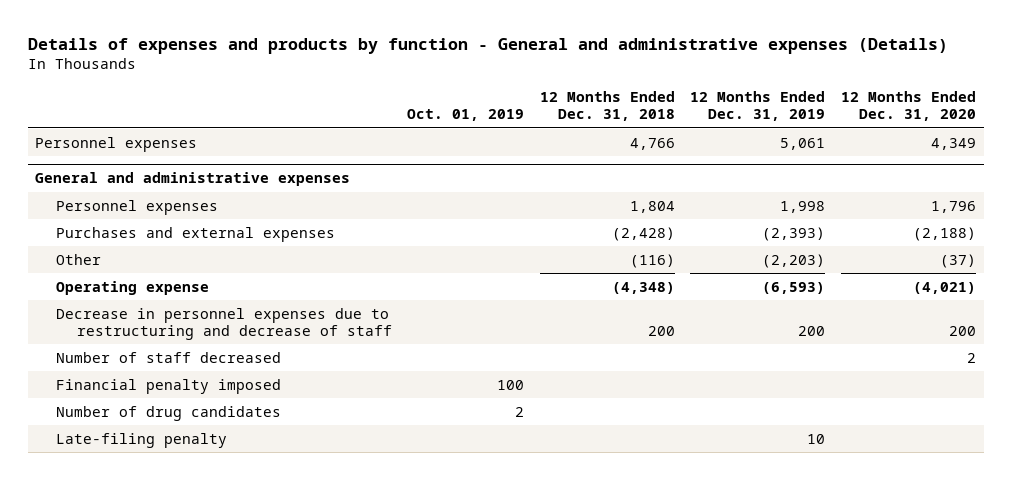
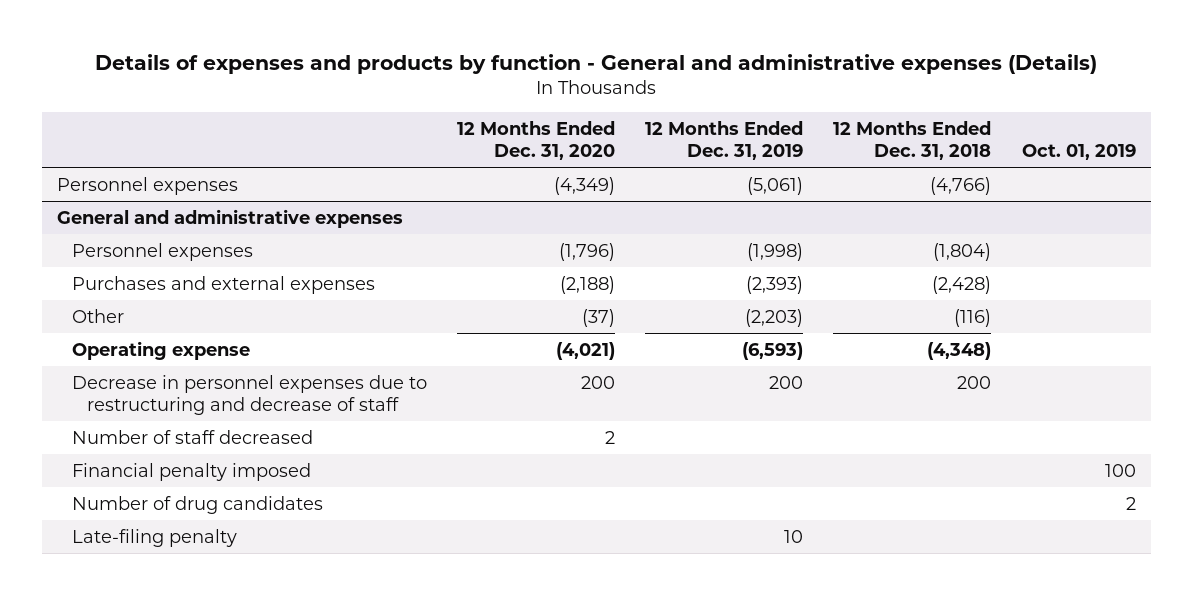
- | Oct. 01, 2019 | 12 Months Ended Dec. 31, 2018 | 12 Months Ended Dec. 31, 2019 | 12 Months Ended Dec. 31, 2020
+ | 12 Months Ended Dec. 31, 2020 | 12 Months Ended Dec. 31, 2019 | 12 Months Ended Dec. 31, 2018 | Oct. 01, 2019
- Personnel expenses | | 4,766 | 5,061 | 4,349
+ Personnel expenses | (4,349) | (5,061) | (4,766) |
@ General and administrative expenses
- Personnel expenses | | 1,804 | 1,998 | 1,796
+ Personnel expenses | (1,796) | (1,998) | (1,804) |

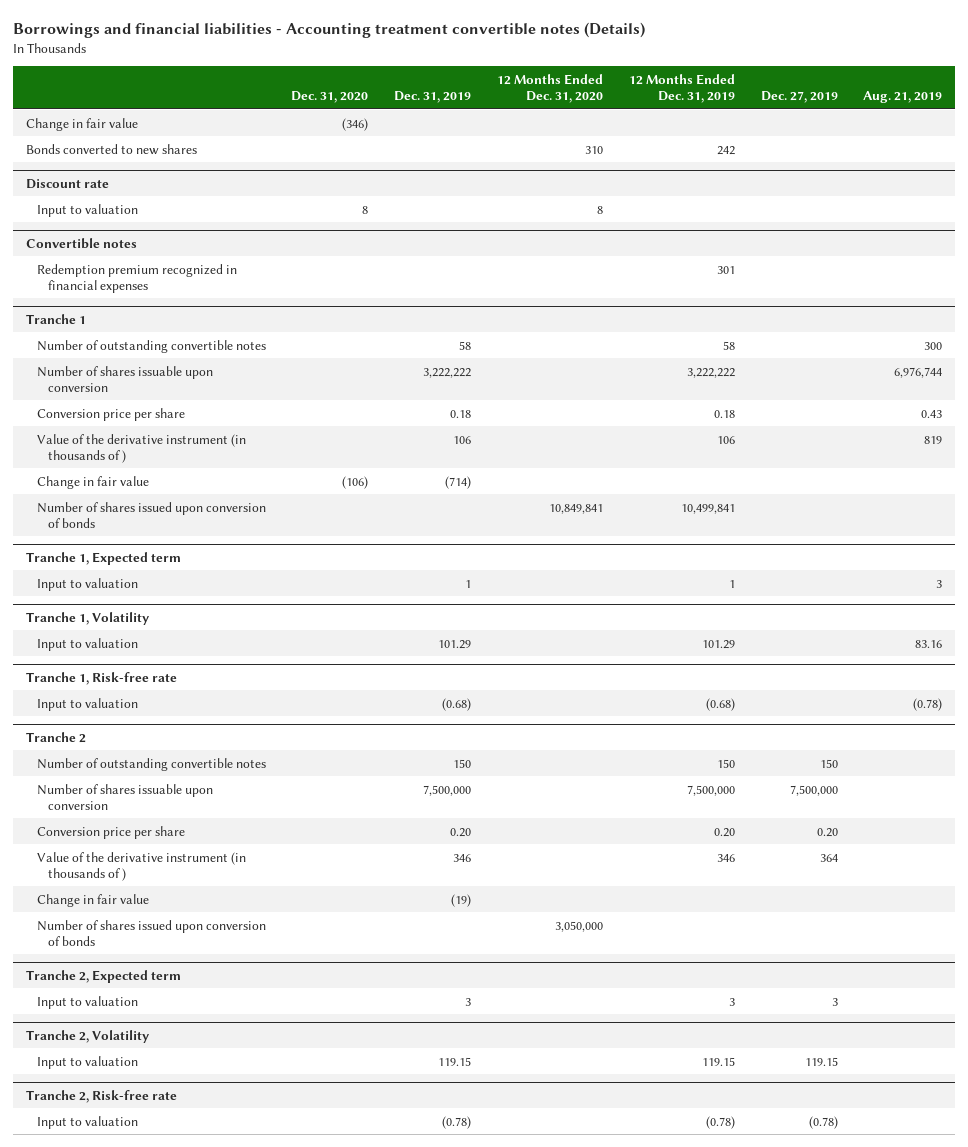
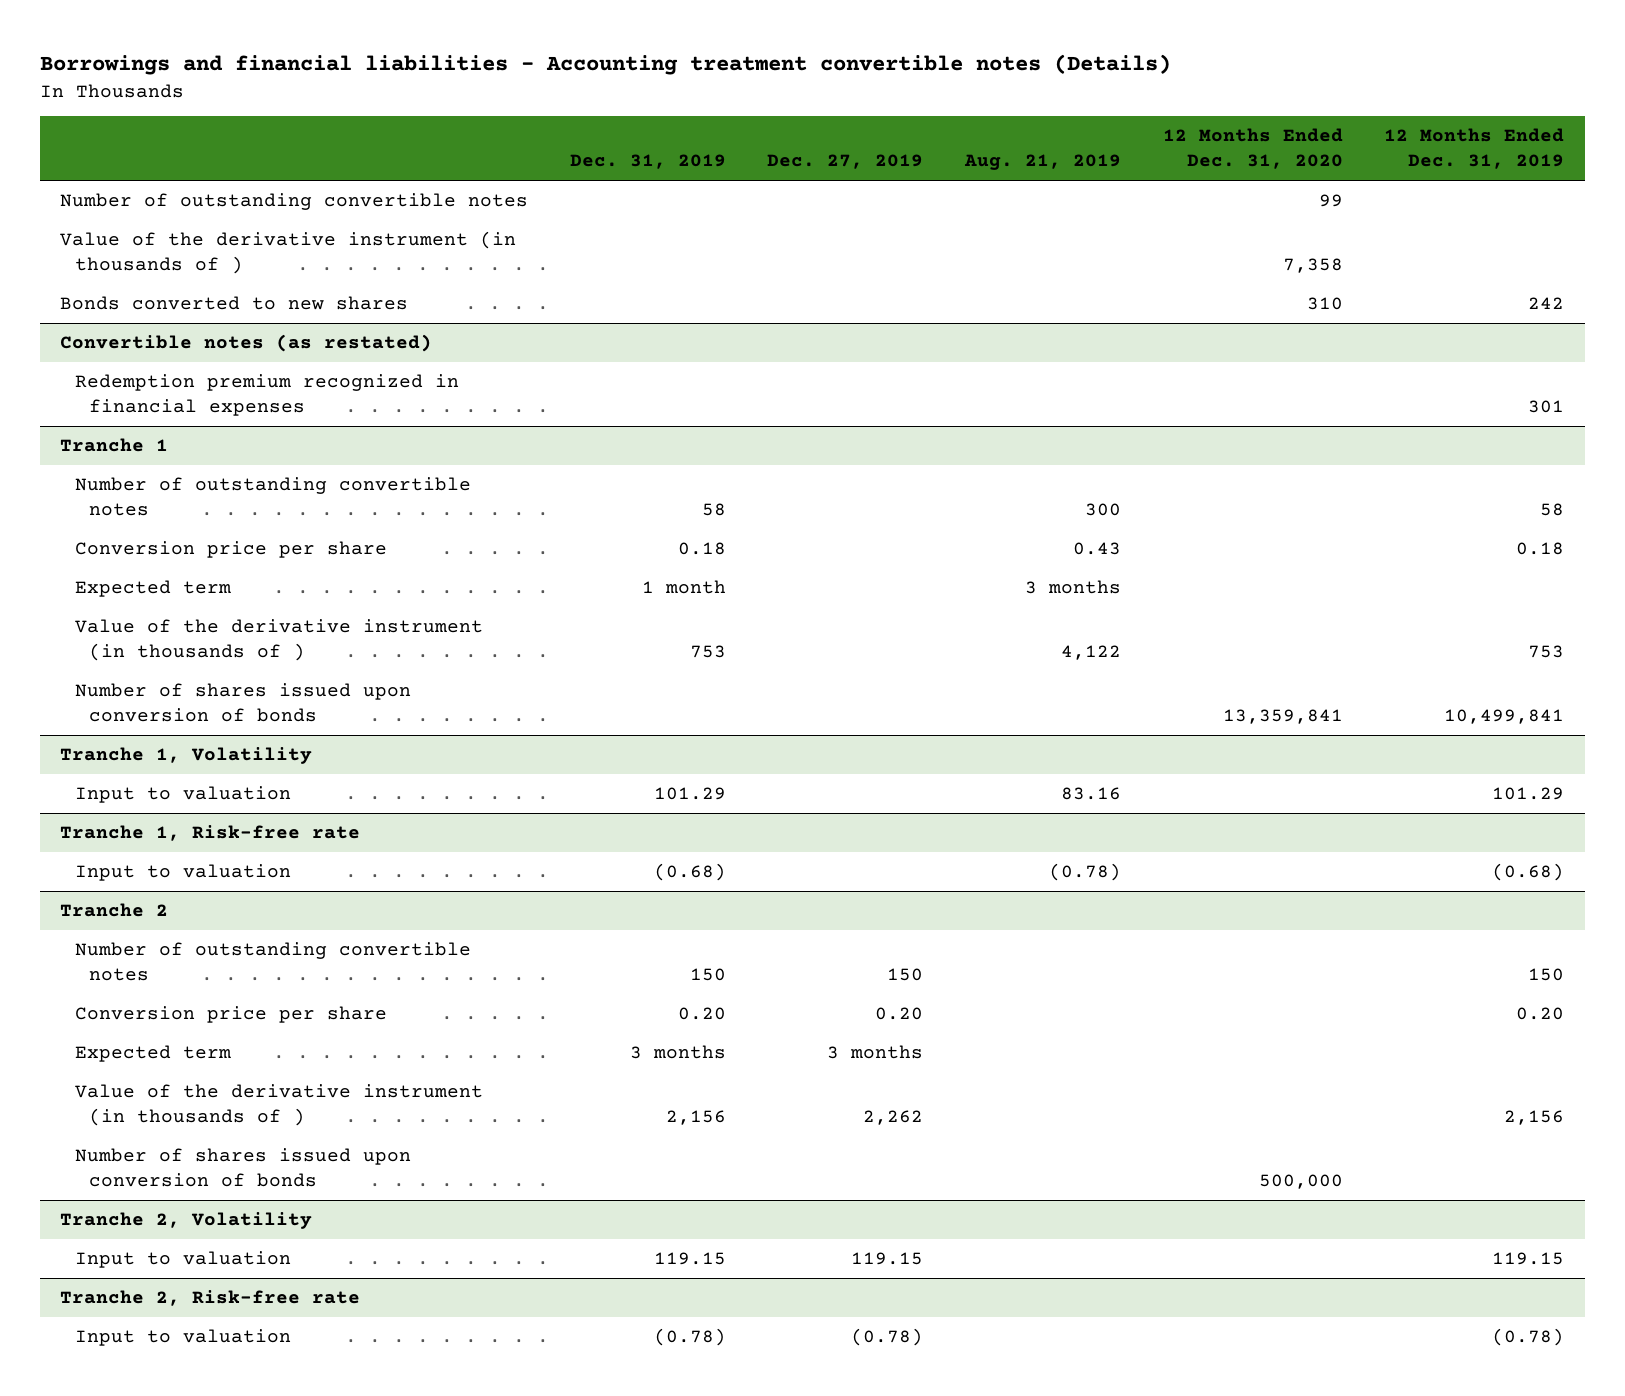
- | Dec. 31, 2020 | Dec. 31, 2019 | 12 Months Ended Dec. 31, 2020 | 12 Months Ended Dec. 31, 2019 | Dec. 27, 2019 | Aug. 21, 2019
+ | Dec. 31, 2019 | Dec. 27, 2019 | Aug. 21, 2019 | 12 Months Ended Dec. 31, 2020 | 12 Months Ended Dec. 31, 2019
- Change in fair value | (346) | | | | |
+ Number of outstanding convertible notes | | | | 99 |
+ Value of the derivative instrument (in thousands of ) | | | | 7,358 |
- Discount rate
- Input to valuation | 8 | | 8 | | |
- Convertible notes
+ Convertible notes (as restated)
@ Tranche 1
- Number of shares issuable upon conversion | | 3,222,222 | | 3,222,222 | | 6,976,744
- Value of the derivative instrument (in thousands of ) | | 106 | | 106 | | 819
- Change in fair value | (106) | (714) | | | |
- Number of shares issued upon conversion of bonds | | | 10,849,841 | 10,499,841 | |
- Tranche 1, Expected term
- Input to valuation | | 1 | | 1 | | 3
@ Tranche 1
+ Expected term | 1 month | | 3 months | |
+ Value of the derivative instrument (in thousands of ) | 753 | | 4,122 | | 753
+ Number of shares issued upon conversion of bonds | | | | 13,359,841 | 10,499,841
@ Tranche 2
- Number of shares issuable upon conversion | | 7,500,000 | | 7,500,000 | 7,500,000 |
- Value of the derivative instrument (in thousands of ) | | 346 | | 346 | 364 |
- Change in fair value | | (19) | | | |
- Number of shares issued upon conversion of bonds | | | 3,050,000 | | |
- Tranche 2, Expected term
- Input to valuation | | 3 | | 3 | 3 |
@ Tranche 2
+ Expected term | 3 months | 3 months | | |
+ Value of the derivative instrument (in thousands of ) | 2,156 | 2,262 | | | 2,156
+ Number of shares issued upon conversion of bonds | | | | 500,000 |

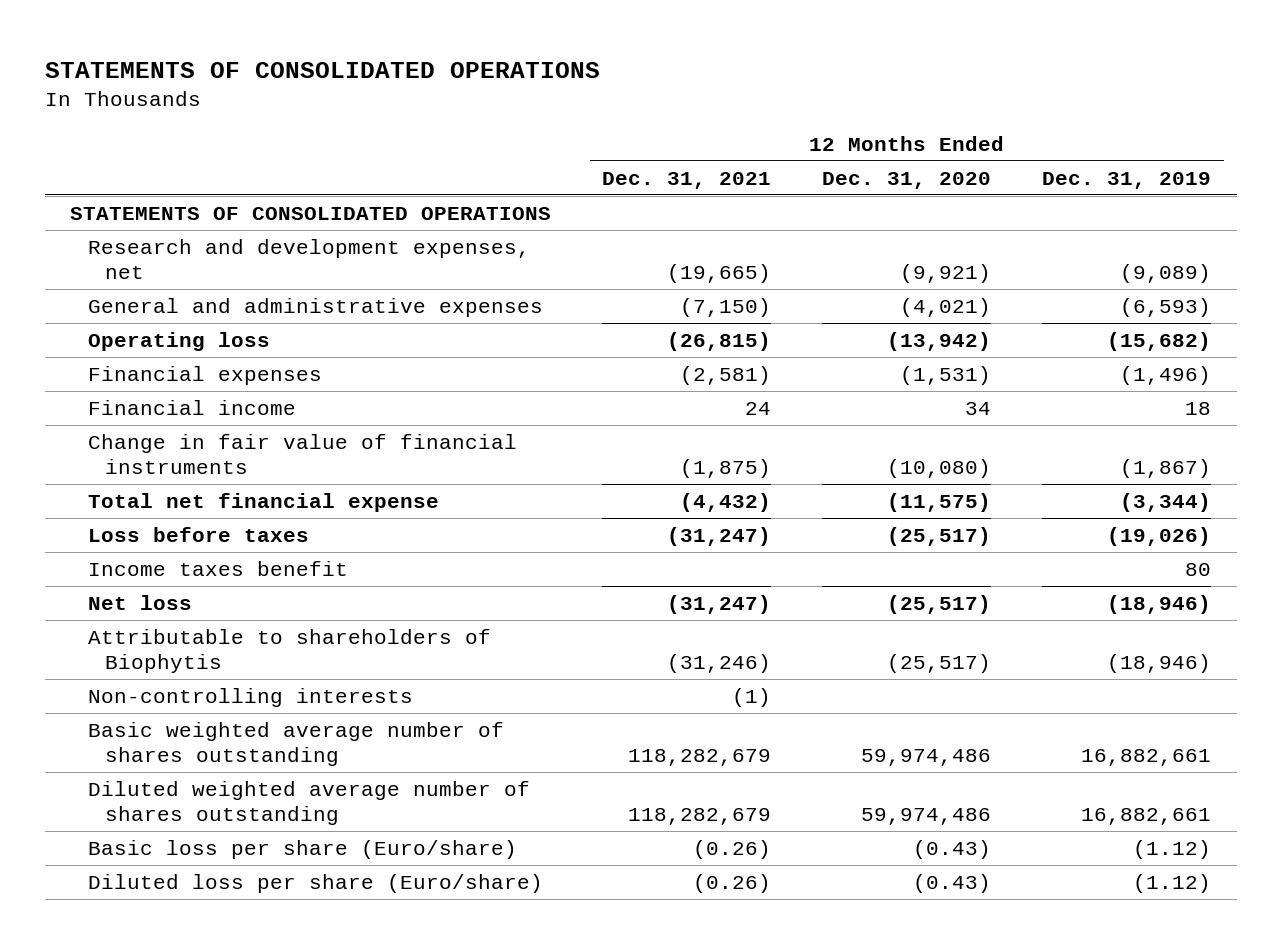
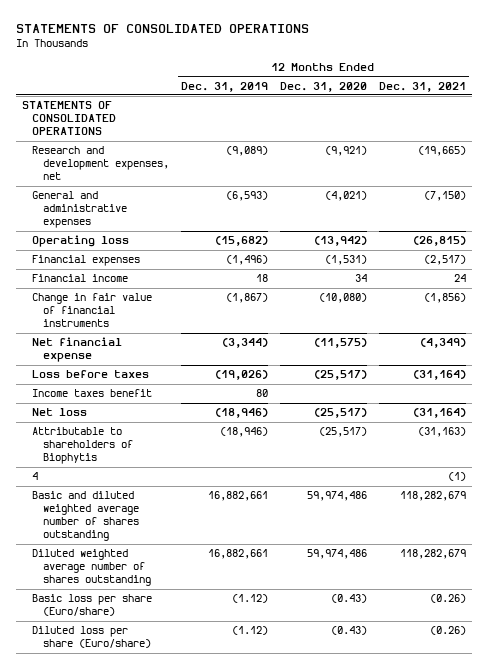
- | 12 Months Ended Dec. 31, 2021 | 12 Months Ended Dec. 31, 2020 | 12 Months Ended Dec. 31, 2019
+ | 12 Months Ended Dec. 31, 2019 | 12 Months Ended Dec. 31, 2020 | 12 Months Ended Dec. 31, 2021
- Financial expenses | (2,581) | (1,531) | (1,496)
+ Financial expenses | (1,496) | (1,531) | (2,517)
- Change in fair value of financial instruments | (1,875) | (10,080) | (1,867)
- Total net financial expense | (4,432) | (11,575) | (3,344)
- Loss before taxes | (31,247) | (25,517) | (19,026)
+ Change in fair value of financial instruments | (1,867) | (10,080) | (1,856)
+ Net financial expense | (3,344) | (11,575) | (4,349)
+ Loss before taxes | (19,026) | (25,517) | (31,164)
- Net loss | (31,247) | (25,517) | (18,946)
- Attributable to shareholders of Biophytis | (31,246) | (25,517) | (18,946)
- Non-controlling interests | (1) | |
- Basic weighted average number of shares outstanding | 118,282,679 | 59,974,486 | 16,882,661
+ Net loss | (18,946) | (25,517) | (31,164)
+ Attributable to shareholders of Biophytis | (18,946) | (25,517) | (31,163)
+ 4 | | | (1)
+ Basic and diluted weighted average number of shares outstanding | 16,882,661 | 59,974,486 | 118,282,679

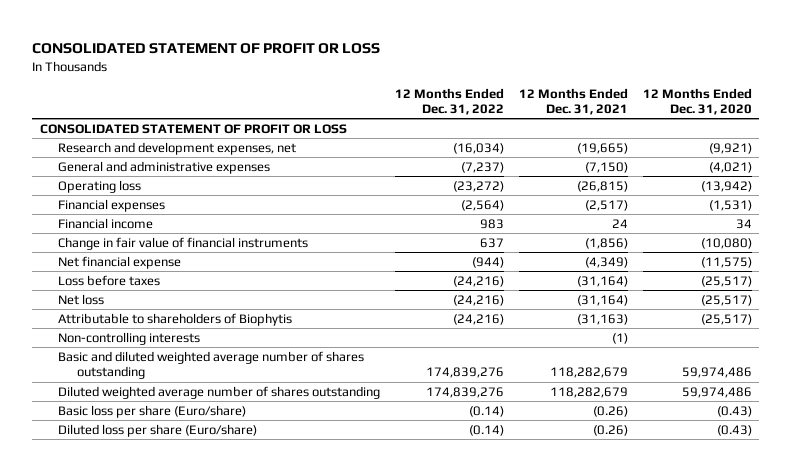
- STATEMENTS OF CONSOLIDATED OPERATIONS
+ CONSOLIDATED STATEMENT OF PROFIT OR LOSS
- | 12 Months Ended Dec. 31, 2019 | 12 Months Ended Dec. 31, 2020 | 12 Months Ended Dec. 31, 2021
+ | 12 Months Ended Dec. 31, 2022 | 12 Months Ended Dec. 31, 2021 | 12 Months Ended Dec. 31, 2020
- STATEMENTS OF CONSOLIDATED OPERATIONS
+ CONSOLIDATED STATEMENT OF PROFIT OR LOSS
- Income taxes benefit | 80 | |
- 4 | | | (1)
+ Non-controlling interests | | (1) |

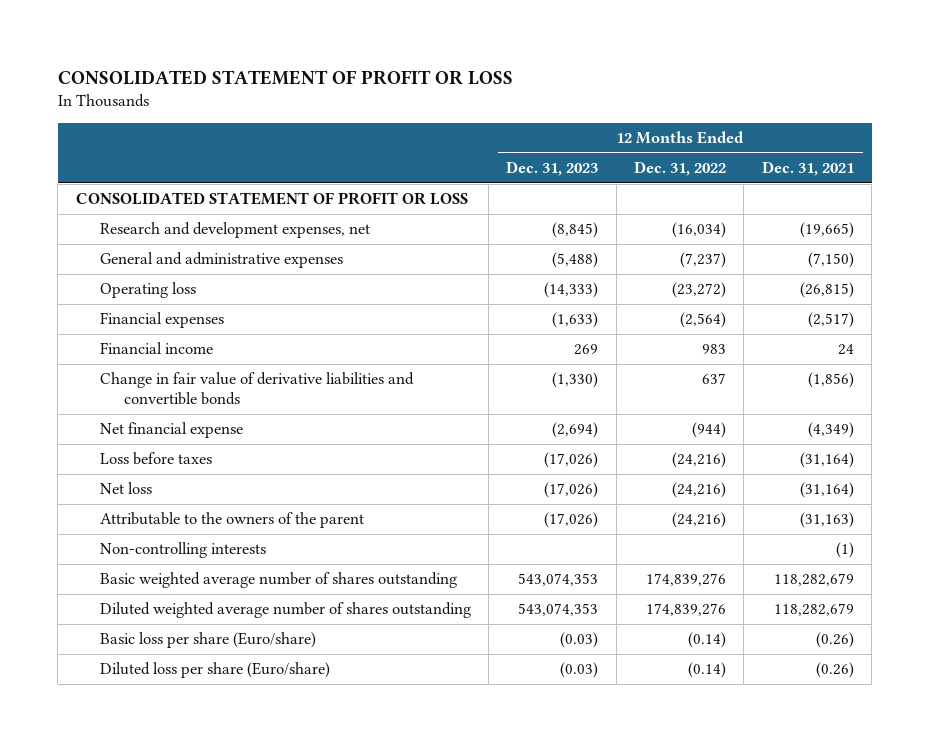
- | 12 Months Ended Dec. 31, 2022 | 12 Months Ended Dec. 31, 2021 | 12 Months Ended Dec. 31, 2020
+ | 12 Months Ended Dec. 31, 2023 | 12 Months Ended Dec. 31, 2022 | 12 Months Ended Dec. 31, 2021
- Change in fair value of financial instruments | 637 | (1,856) | (10,080)
+ Change in fair value of derivative liabilities and convertible bonds | (1,330) | 637 | (1,856)
- Attributable to shareholders of Biophytis | (24,216) | (31,163) | (25,517)
+ Attributable to the owners of the parent | (17,026) | (24,216) | (31,163)
- Basic and diluted weighted average number of shares outstanding | 174,839,276 | 118,282,679 | 59,974,486
+ Basic weighted average number of shares outstanding | 543,074,353 | 174,839,276 | 118,282,679

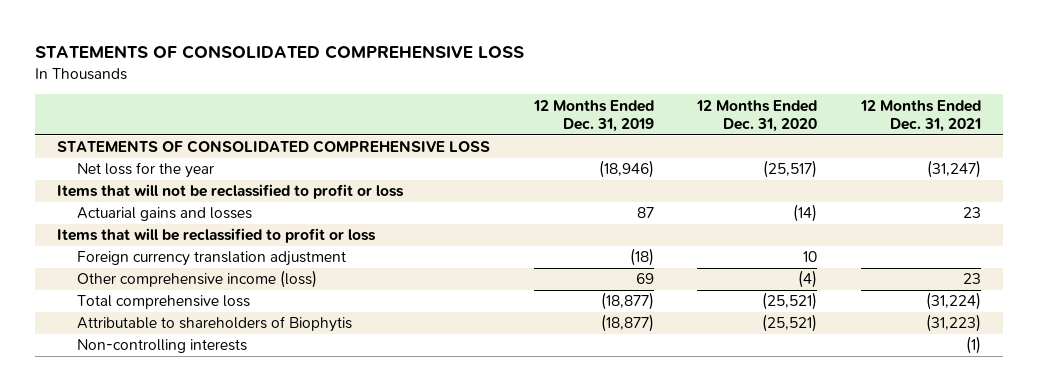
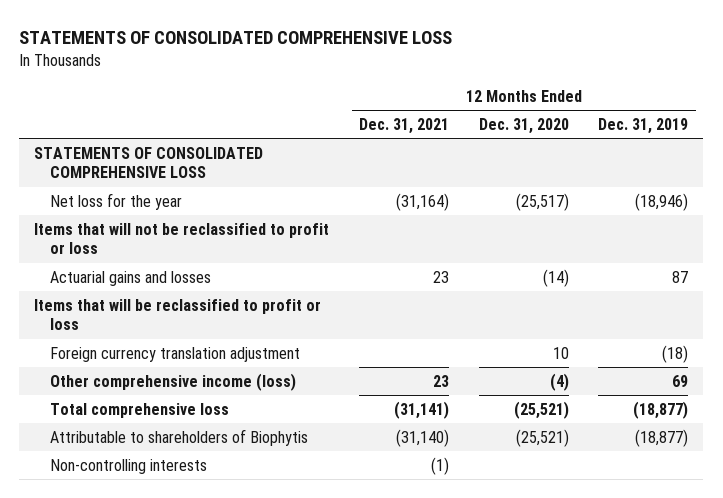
- | 12 Months Ended Dec. 31, 2019 | 12 Months Ended Dec. 31, 2020 | 12 Months Ended Dec. 31, 2021
+ | 12 Months Ended Dec. 31, 2021 | 12 Months Ended Dec. 31, 2020 | 12 Months Ended Dec. 31, 2019
- Net loss for the year | (18,946) | (25,517) | (31,247)
+ Net loss for the year | (31,164) | (25,517) | (18,946)
- Total comprehensive loss | (18,877) | (25,521) | (31,224)
- Attributable to shareholders of Biophytis | (18,877) | (25,521) | (31,223)
+ Total comprehensive loss | (31,141) | (25,521) | (18,877)
+ Attributable to shareholders of Biophytis | (31,140) | (25,521) | (18,877)

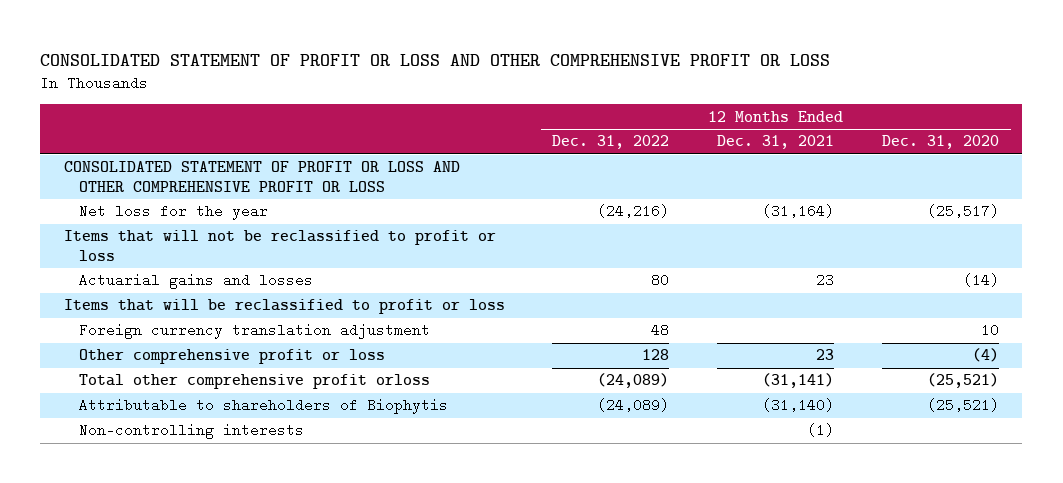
- STATEMENTS OF CONSOLIDATED COMPREHENSIVE LOSS
+ CONSOLIDATED STATEMENT OF PROFIT OR LOSS AND OTHER COMPREHENSIVE PROFIT OR LOSS
- | 12 Months Ended Dec. 31, 2021 | 12 Months Ended Dec. 31, 2020 | 12 Months Ended Dec. 31, 2019
+ | 12 Months Ended Dec. 31, 2022 | 12 Months Ended Dec. 31, 2021 | 12 Months Ended Dec. 31, 2020
- STATEMENTS OF CONSOLIDATED COMPREHENSIVE LOSS
+ CONSOLIDATED STATEMENT OF PROFIT OR LOSS AND OTHER COMPREHENSIVE PROFIT OR LOSS
- Other comprehensive income (loss) | 23 | (4) | 69
- Total comprehensive loss | (31,141) | (25,521) | (18,877)
+ Other comprehensive profit or loss | 128 | 23 | (4)
+ Total other comprehensive profit orloss | (24,089) | (31,141) | (25,521)

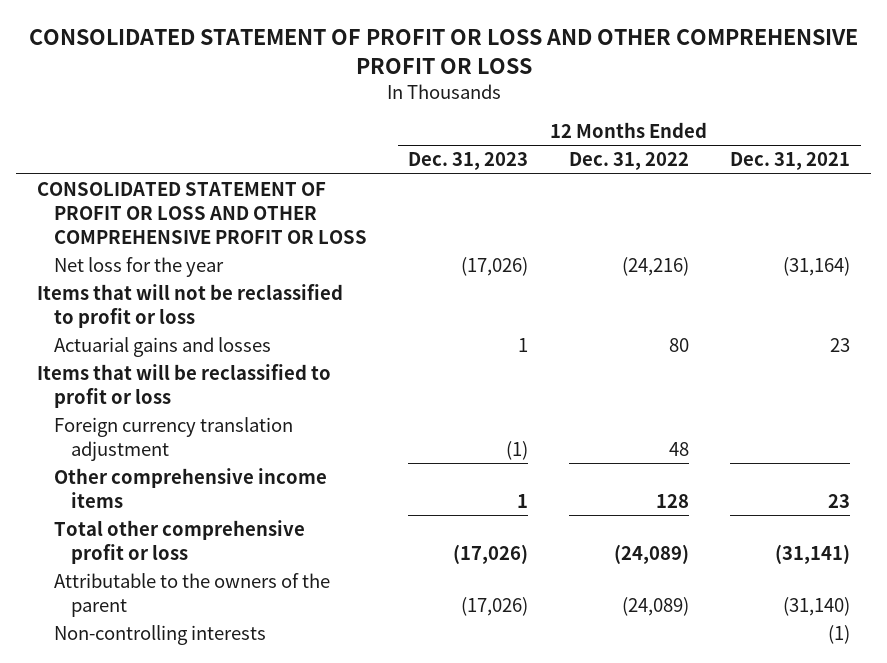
- | 12 Months Ended Dec. 31, 2022 | 12 Months Ended Dec. 31, 2021 | 12 Months Ended Dec. 31, 2020
+ | 12 Months Ended Dec. 31, 2023 | 12 Months Ended Dec. 31, 2022 | 12 Months Ended Dec. 31, 2021
- Other comprehensive profit or loss | 128 | 23 | (4)
- Total other comprehensive profit orloss | (24,089) | (31,141) | (25,521)
- Attributable to shareholders of Biophytis | (24,089) | (31,140) | (25,521)
+ Other comprehensive income items | 1 | 128 | 23
+ Total other comprehensive profit or loss | (17,026) | (24,089) | (31,141)
+ Attributable to the owners of the parent | (17,026) | (24,089) | (31,140)

